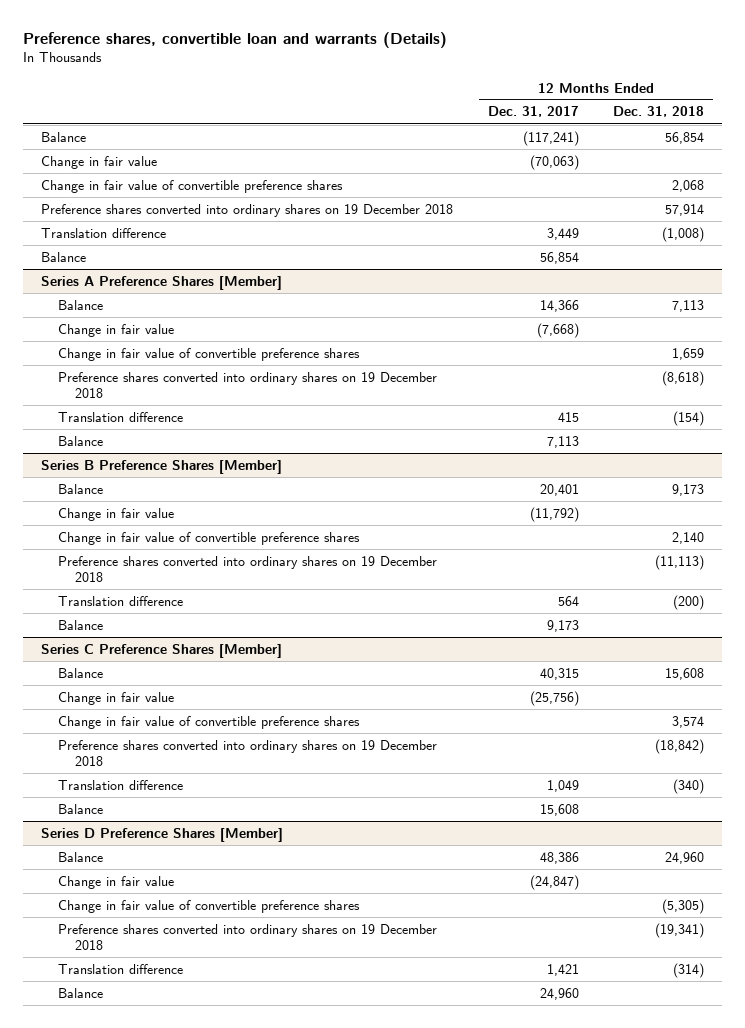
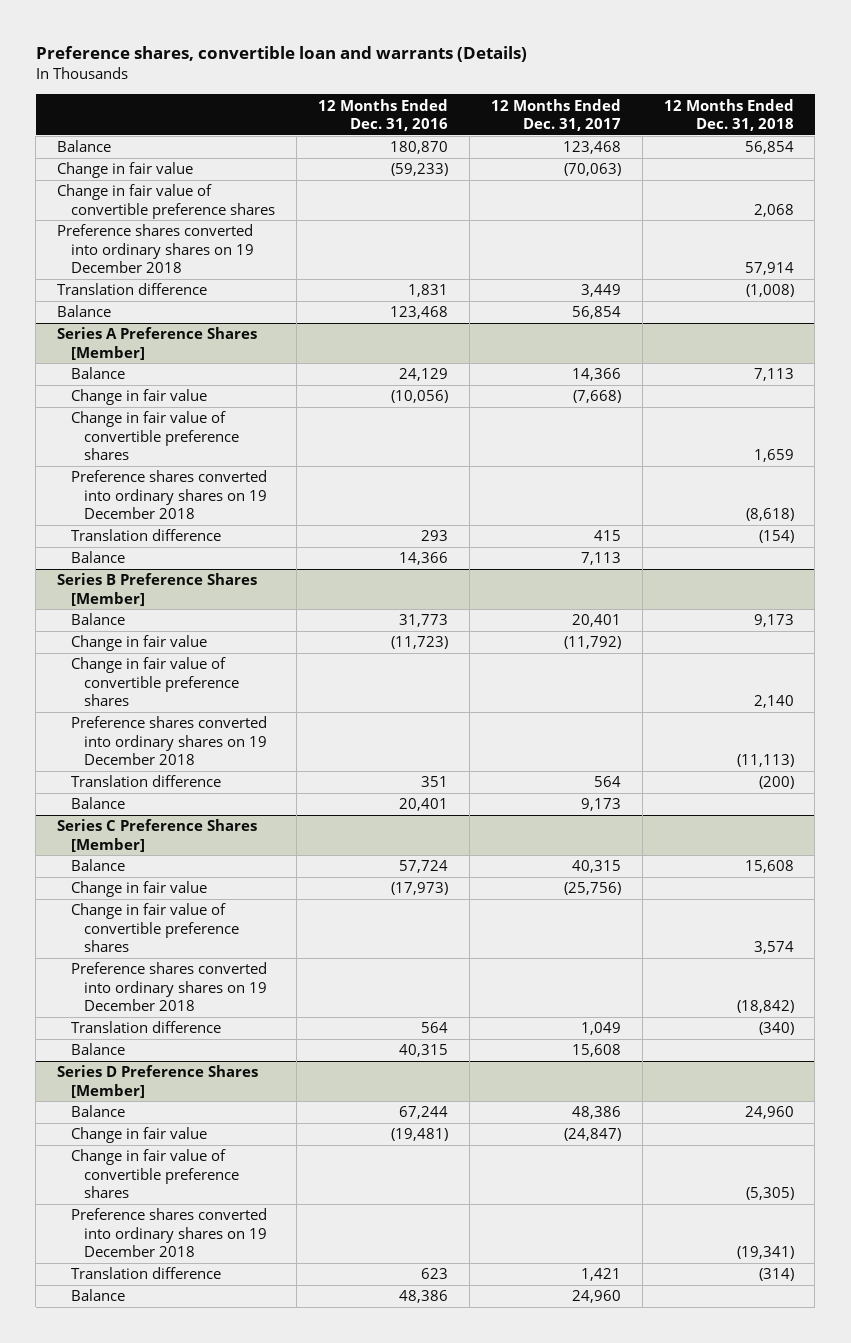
- | 12 Months Ended Dec. 31, 2017 | 12 Months Ended Dec. 31, 2018
+ | 12 Months Ended Dec. 31, 2016 | 12 Months Ended Dec. 31, 2017 | 12 Months Ended Dec. 31, 2018
- Balance | (117,241) | 56,854
+ Balance | 180,870 | 123,468 | 56,854

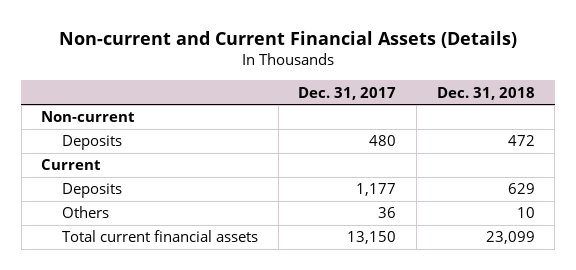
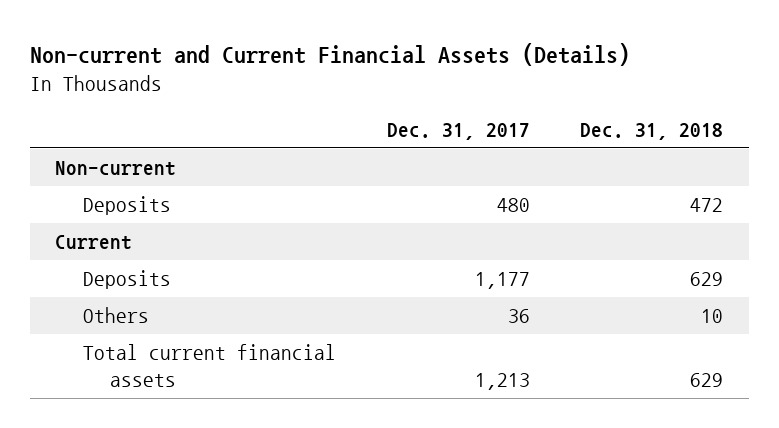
- Total current financial assets | 13,150 | 23,099
+ Total current financial assets | 1,213 | 629

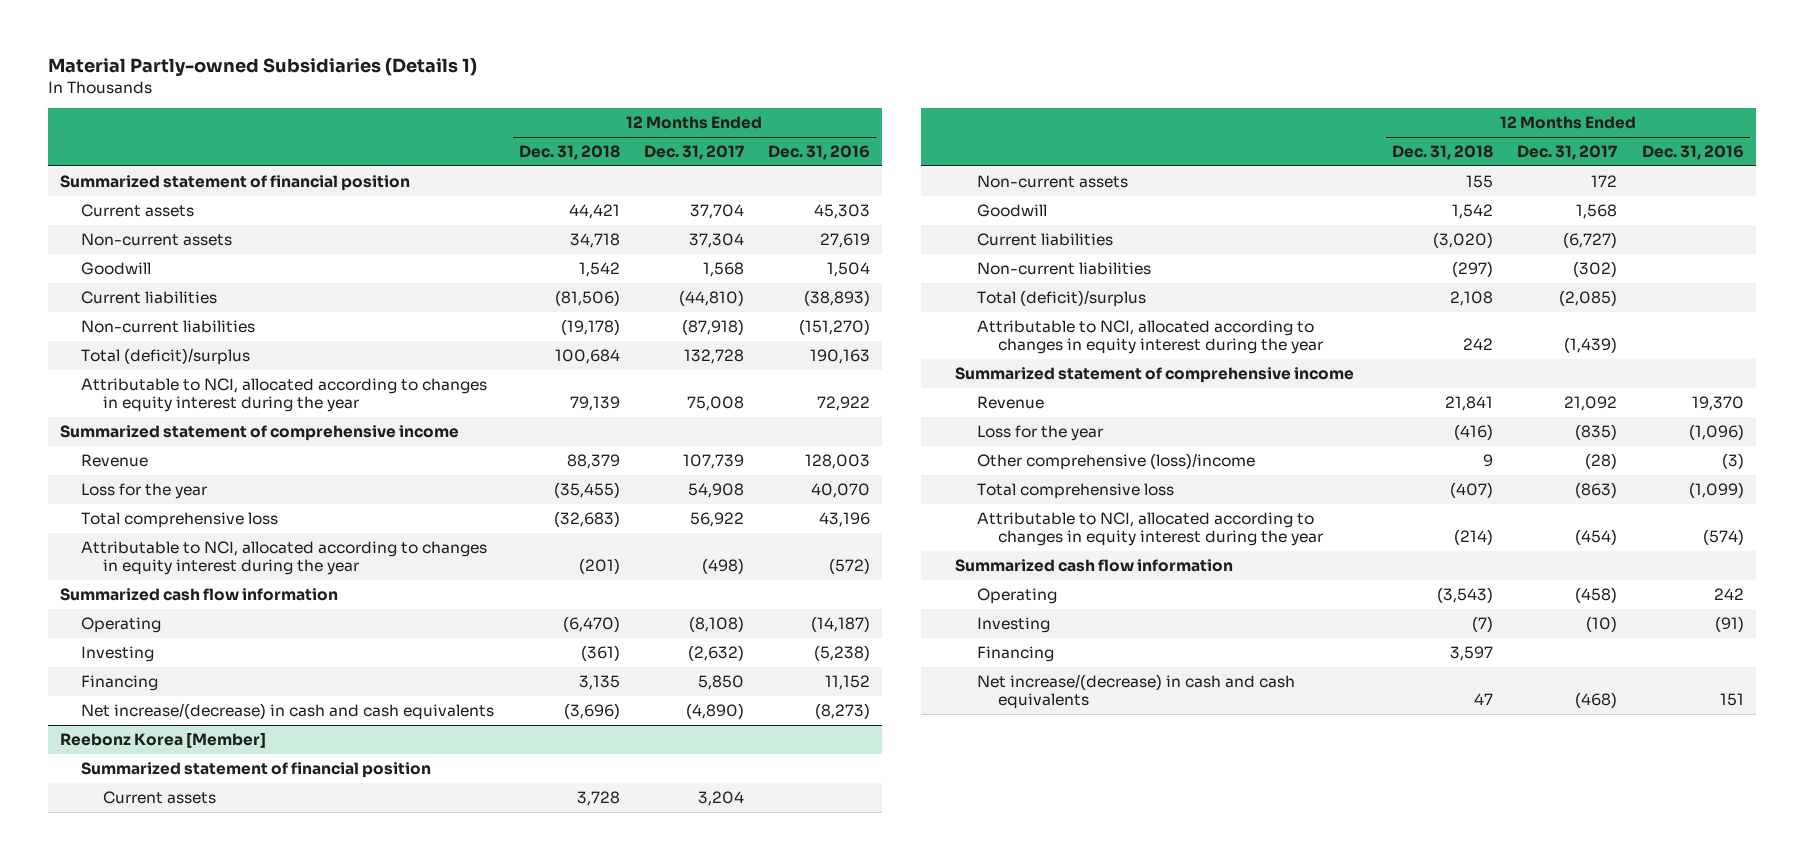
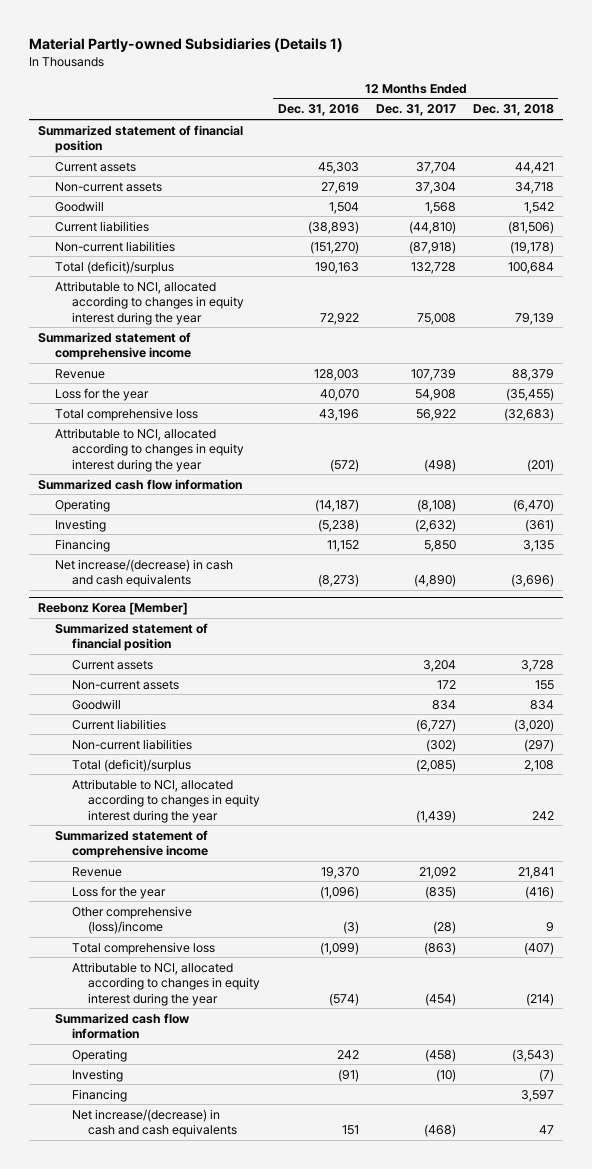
- | 12 Months Ended Dec. 31, 2018 | 12 Months Ended Dec. 31, 2017 | 12 Months Ended Dec. 31, 2016
+ | 12 Months Ended Dec. 31, 2016 | 12 Months Ended Dec. 31, 2017 | 12 Months Ended Dec. 31, 2018
@ Reebonz Korea [Member]
- Goodwill | 1,542 | 1,568 |
+ Goodwill | | 834 | 834

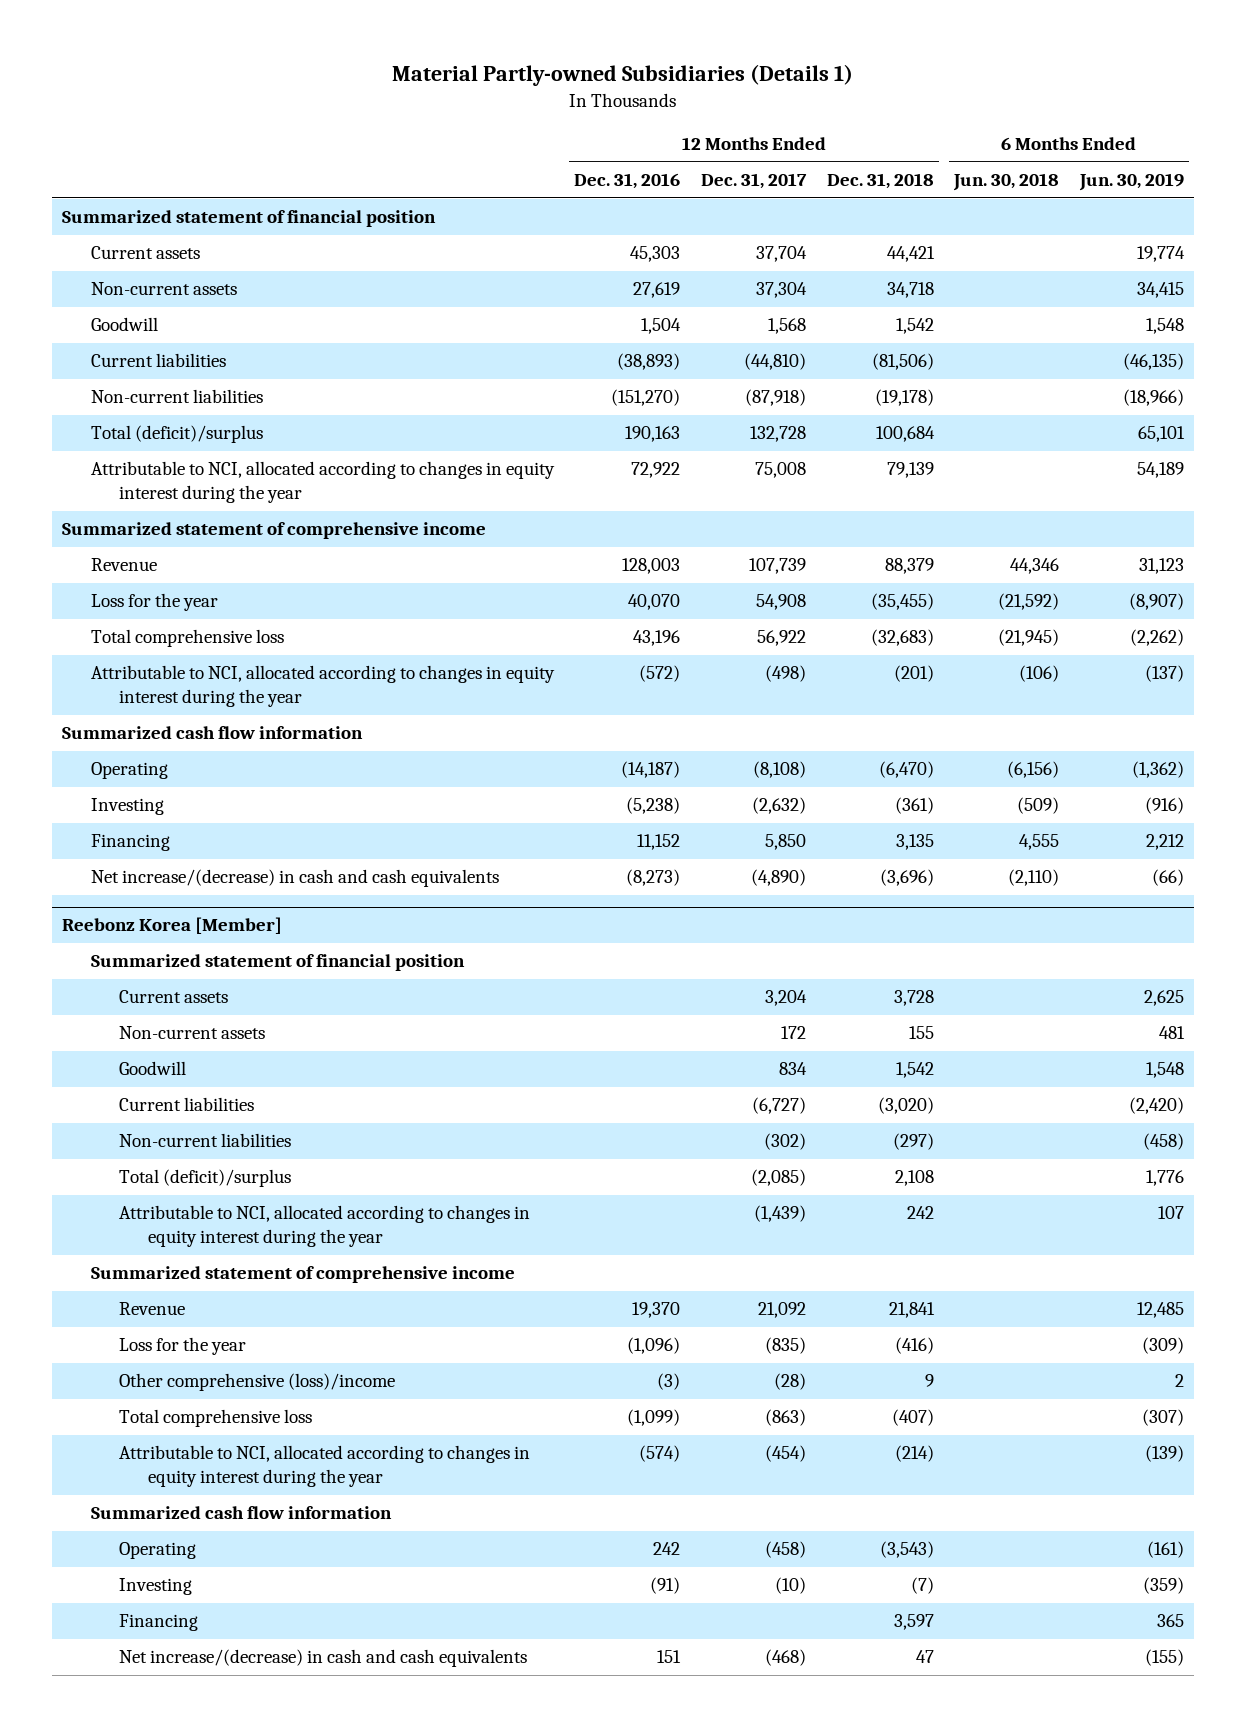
- | 12 Months Ended Dec. 31, 2016 | 12 Months Ended Dec. 31, 2017 | 12 Months Ended Dec. 31, 2018
+ | 12 Months Ended Dec. 31, 2016 | 12 Months Ended Dec. 31, 2017 | 12 Months Ended Dec. 31, 2018 | 6 Months Ended Jun. 30, 2018 | 6 Months Ended Jun. 30, 2019
@ Reebonz Korea [Member]
- Goodwill | | 834 | 834
+ Goodwill | | 834 | 1,542 | | 1,548

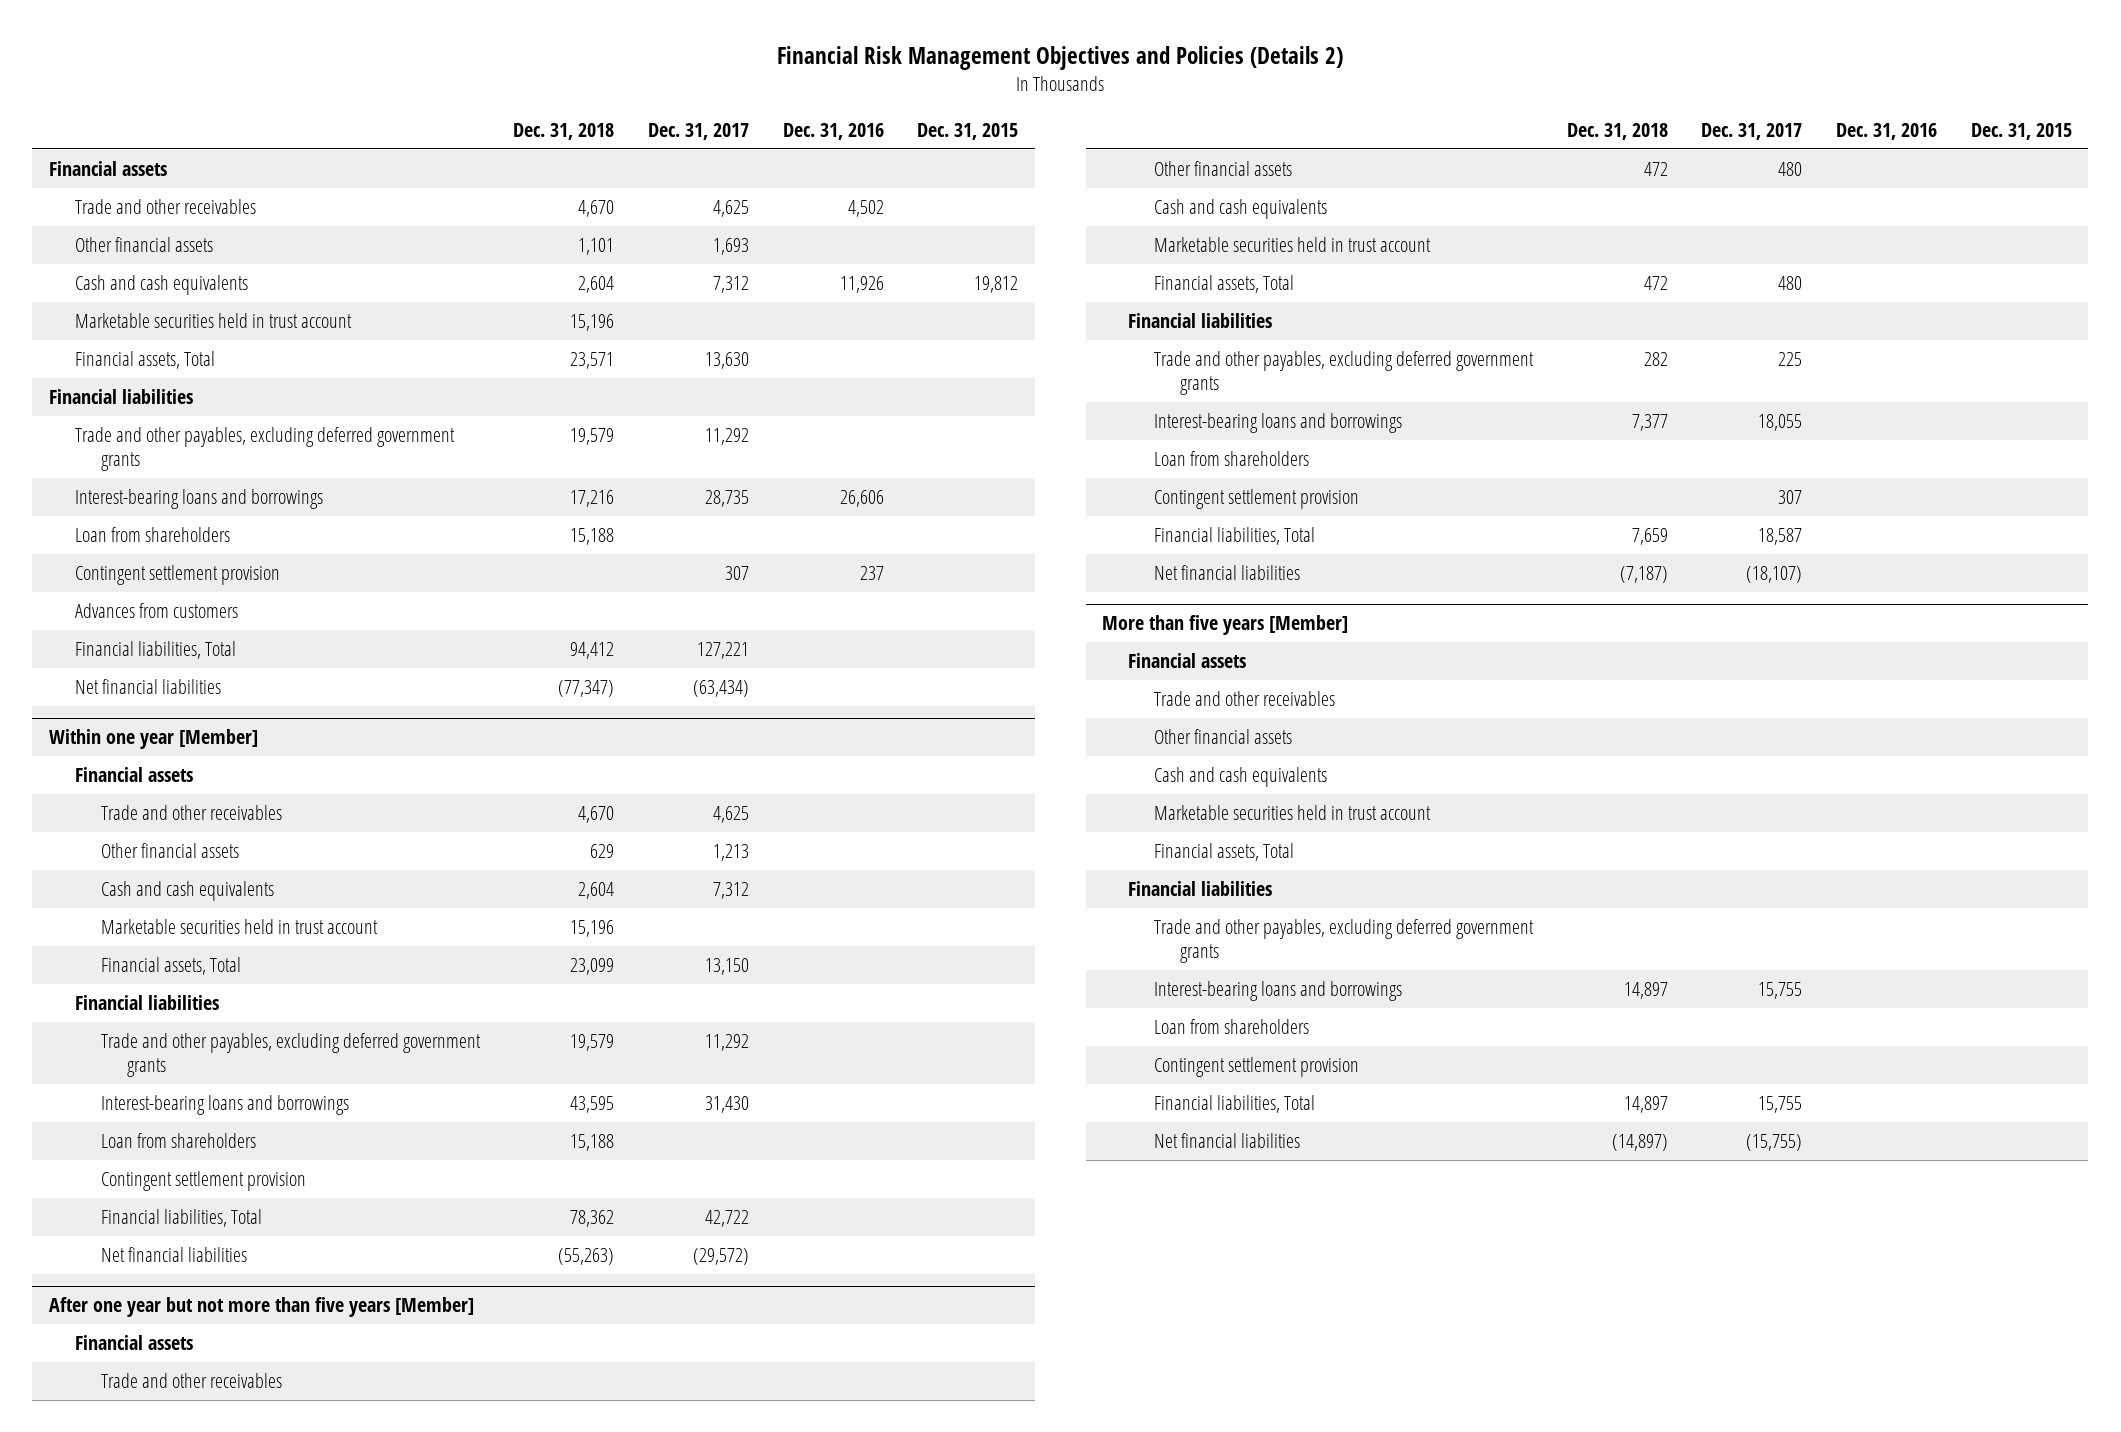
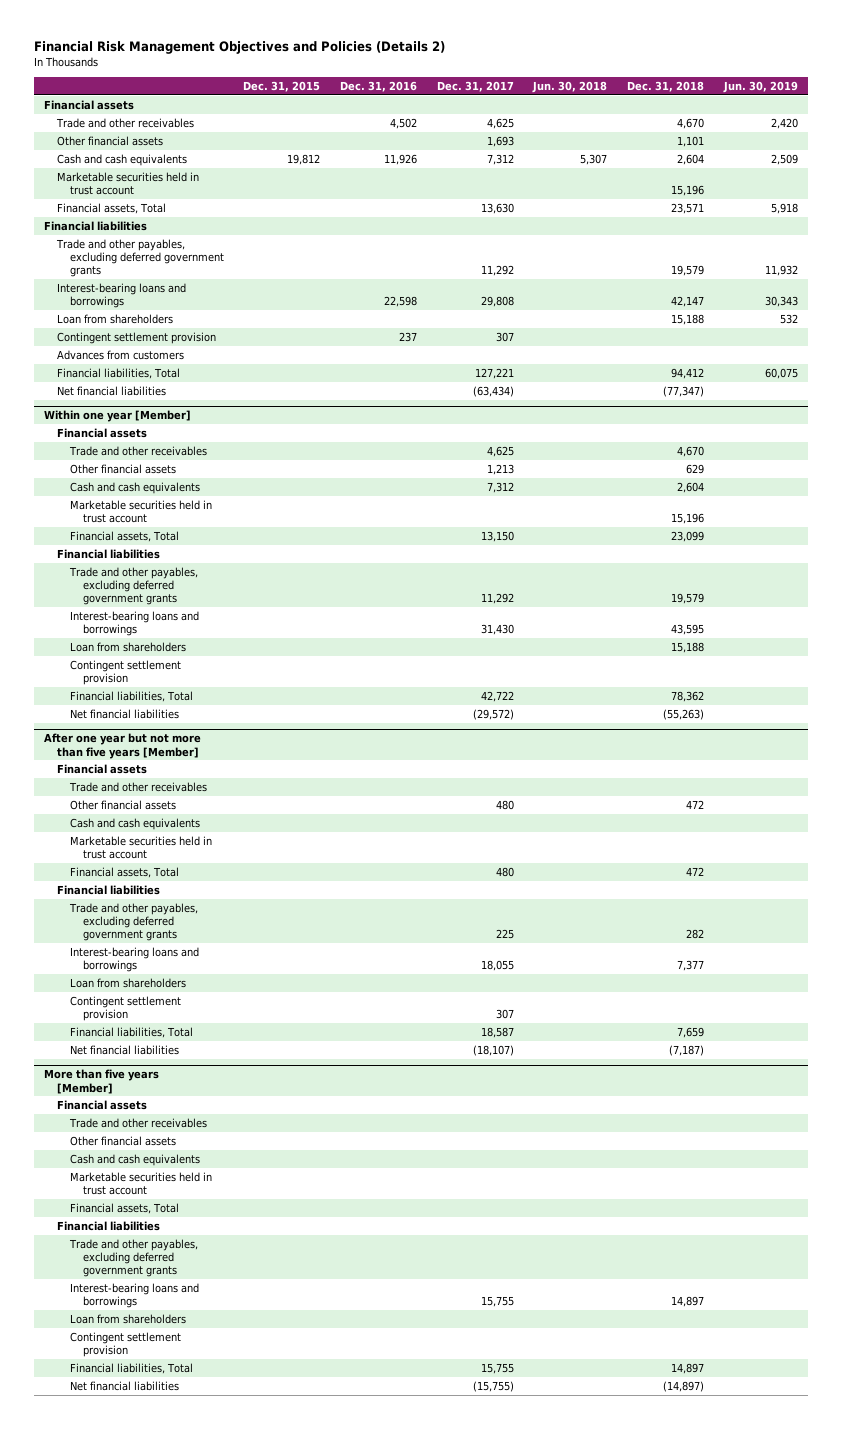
- | Dec. 31, 2018 | Dec. 31, 2017 | Dec. 31, 2016 | Dec. 31, 2015
+ | Dec. 31, 2015 | Dec. 31, 2016 | Dec. 31, 2017 | Jun. 30, 2018 | Dec. 31, 2018 | Jun. 30, 2019
- Interest-bearing loans and borrowings | 17,216 | 28,735 | 26,606 |
+ Interest-bearing loans and borrowings | | 22,598 | 29,808 | | 42,147 | 30,343

